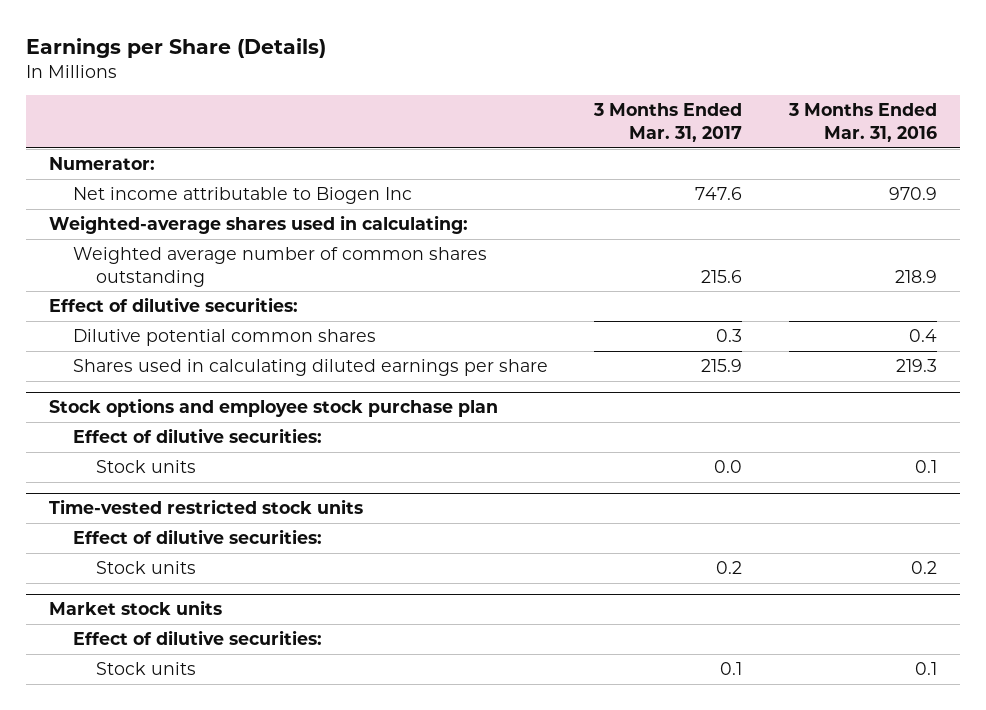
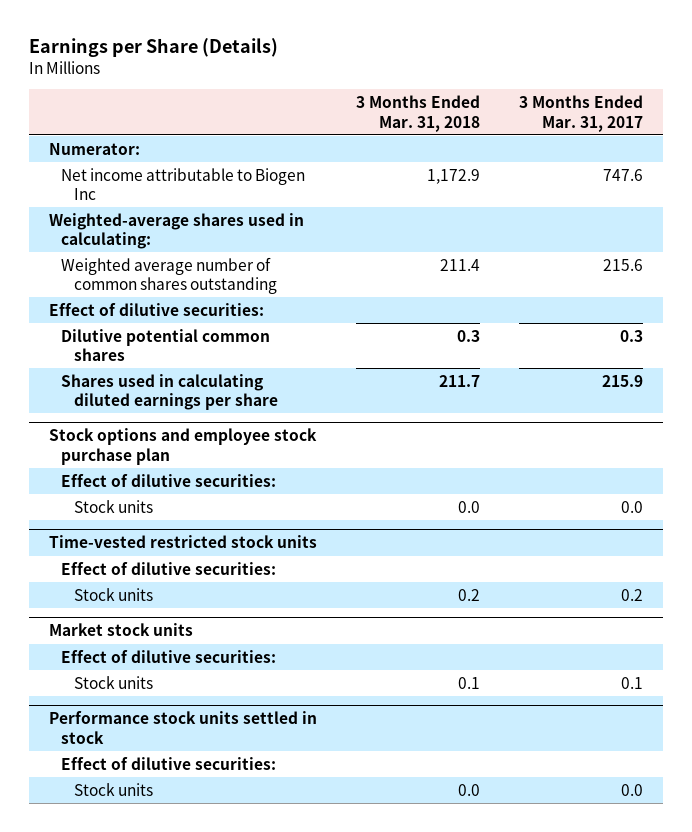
- | 3 Months Ended Mar. 31, 2017 | 3 Months Ended Mar. 31, 2016
+ | 3 Months Ended Mar. 31, 2018 | 3 Months Ended Mar. 31, 2017
+ Performance stock units settled in stock
+ Effect of dilutive securities:
+ Stock units | 0.0 | 0.0

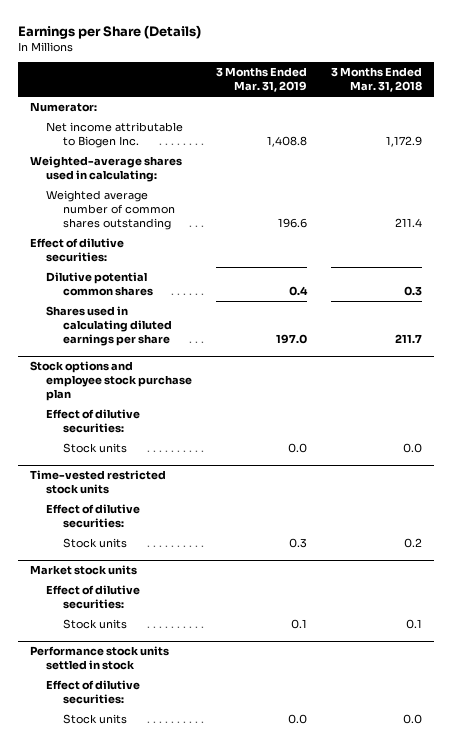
- | 3 Months Ended Mar. 31, 2018 | 3 Months Ended Mar. 31, 2017
+ | 3 Months Ended Mar. 31, 2019 | 3 Months Ended Mar. 31, 2018
- Net income attributable to Biogen Inc | 1,172.9 | 747.6
+ Net income attributable to Biogen Inc. | 1,408.8 | 1,172.9

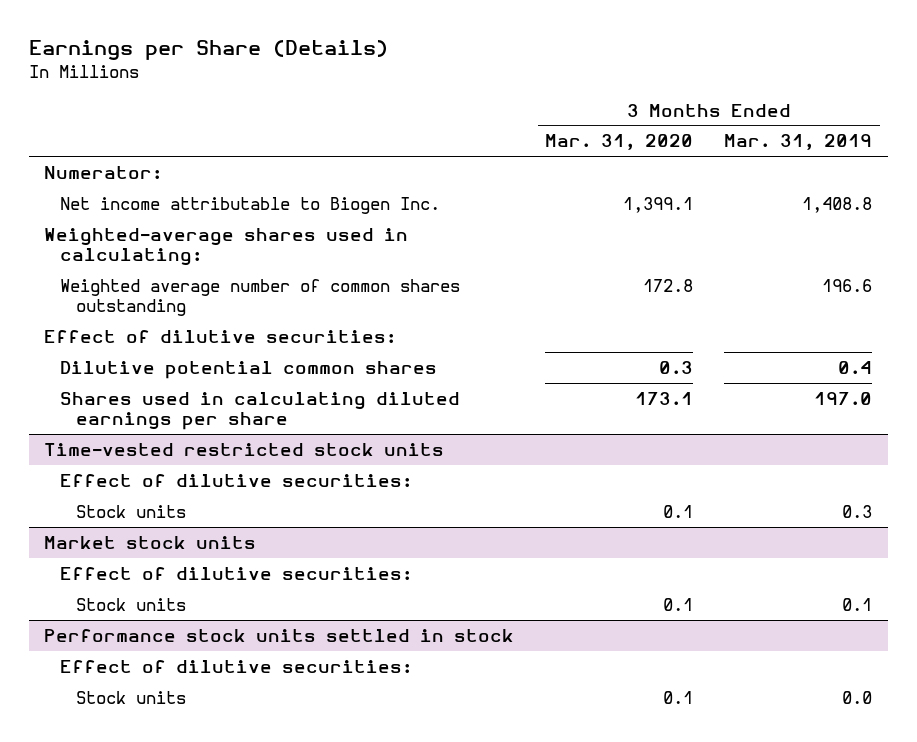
- | 3 Months Ended Mar. 31, 2019 | 3 Months Ended Mar. 31, 2018
+ | 3 Months Ended Mar. 31, 2020 | 3 Months Ended Mar. 31, 2019
- Stock options and employee stock purchase plan
- Effect of dilutive securities:
- Stock units | 0.0 | 0.0

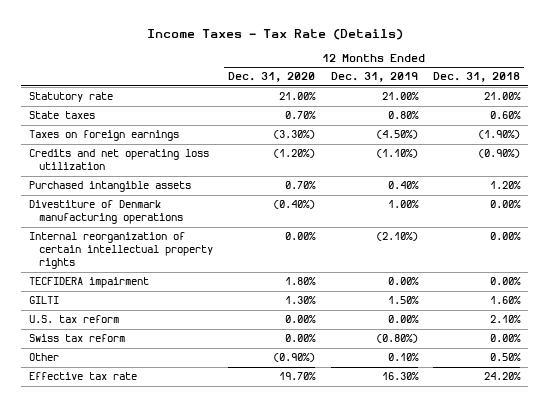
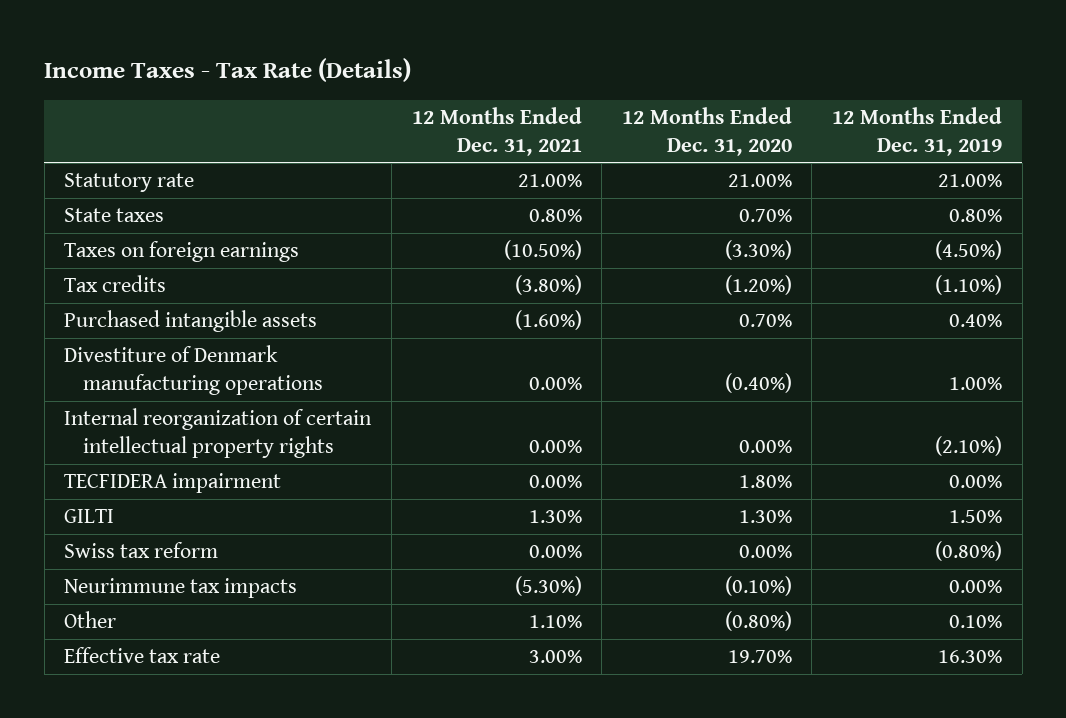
- | 12 Months Ended Dec. 31, 2020 | 12 Months Ended Dec. 31, 2019 | 12 Months Ended Dec. 31, 2018
+ | 12 Months Ended Dec. 31, 2021 | 12 Months Ended Dec. 31, 2020 | 12 Months Ended Dec. 31, 2019
- Credits and net operating loss utilization | (1.20%) | (1.10%) | (0.90%)
+ Tax credits | (3.80%) | (1.20%) | (1.10%)
- U.S. tax reform | 0.00% | 0.00% | 2.10%
- Other | (0.90%) | 0.10% | 0.50%
+ Neurimmune tax impacts | (5.30%) | (0.10%) | 0.00%
+ Other | 1.10% | (0.80%) | 0.10%

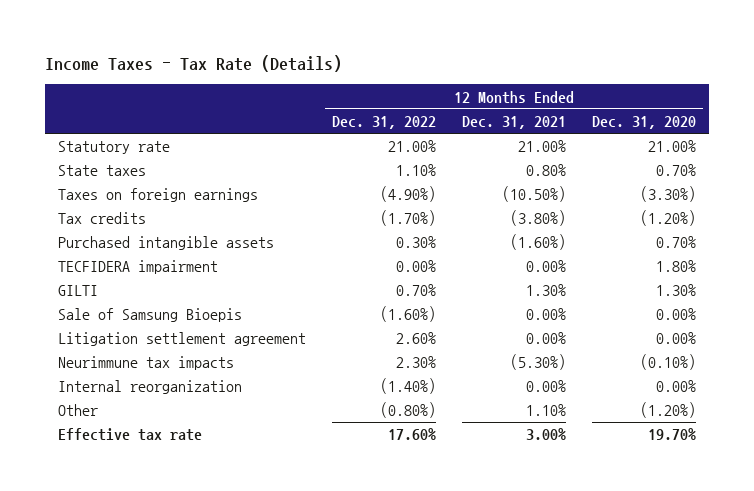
- | 12 Months Ended Dec. 31, 2021 | 12 Months Ended Dec. 31, 2020 | 12 Months Ended Dec. 31, 2019
+ | 12 Months Ended Dec. 31, 2022 | 12 Months Ended Dec. 31, 2021 | 12 Months Ended Dec. 31, 2020
- Divestiture of Denmark manufacturing operations | 0.00% | (0.40%) | 1.00%
- Internal reorganization of certain intellectual property rights | 0.00% | 0.00% | (2.10%)
- Swiss tax reform | 0.00% | 0.00% | (0.80%)
+ Sale of Samsung Bioepis | (1.60%) | 0.00% | 0.00%
+ Litigation settlement agreement | 2.60% | 0.00% | 0.00%
- Other | 1.10% | (0.80%) | 0.10%
+ Internal reorganization | (1.40%) | 0.00% | 0.00%
+ Other | (0.80%) | 1.10% | (1.20%)

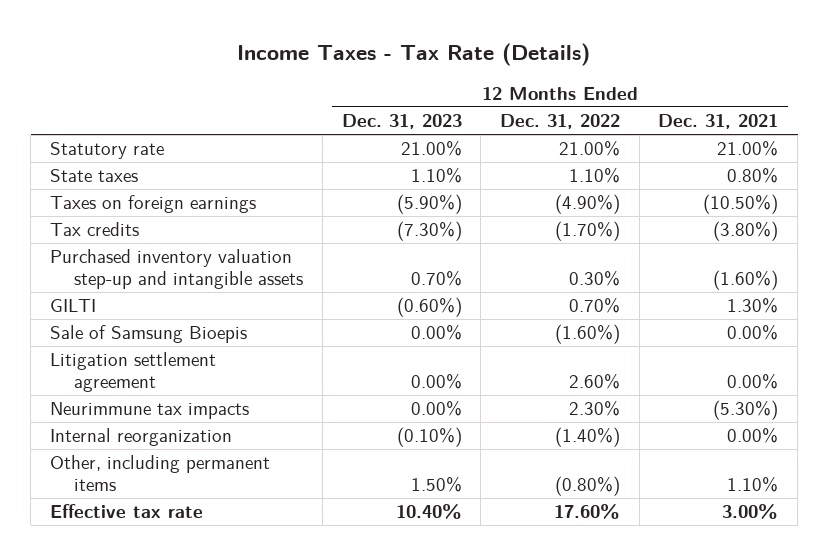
- | 12 Months Ended Dec. 31, 2022 | 12 Months Ended Dec. 31, 2021 | 12 Months Ended Dec. 31, 2020
+ | 12 Months Ended Dec. 31, 2023 | 12 Months Ended Dec. 31, 2022 | 12 Months Ended Dec. 31, 2021
- Purchased intangible assets | 0.30% | (1.60%) | 0.70%
- TECFIDERA impairment | 0.00% | 0.00% | 1.80%
+ Purchased inventory valuation step-up and intangible assets | 0.70% | 0.30% | (1.60%)
- Other | (0.80%) | 1.10% | (1.20%)
+ Other, including permanent items | 1.50% | (0.80%) | 1.10%

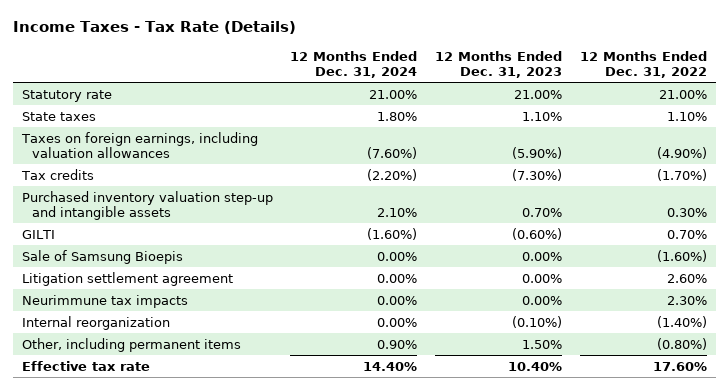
- | 12 Months Ended Dec. 31, 2023 | 12 Months Ended Dec. 31, 2022 | 12 Months Ended Dec. 31, 2021
+ | 12 Months Ended Dec. 31, 2024 | 12 Months Ended Dec. 31, 2023 | 12 Months Ended Dec. 31, 2022
- Taxes on foreign earnings | (5.90%) | (4.90%) | (10.50%)
+ Taxes on foreign earnings, including valuation allowances | (7.60%) | (5.90%) | (4.90%)

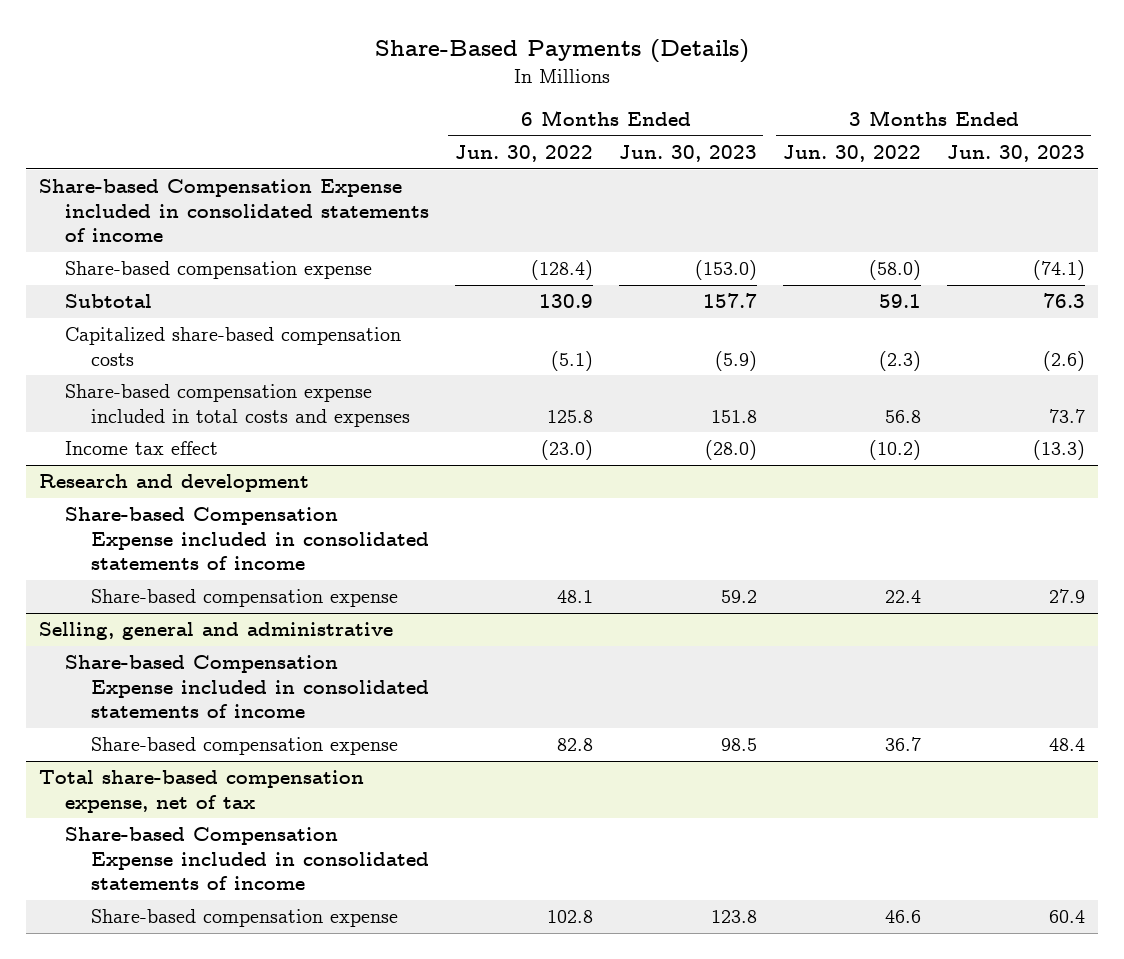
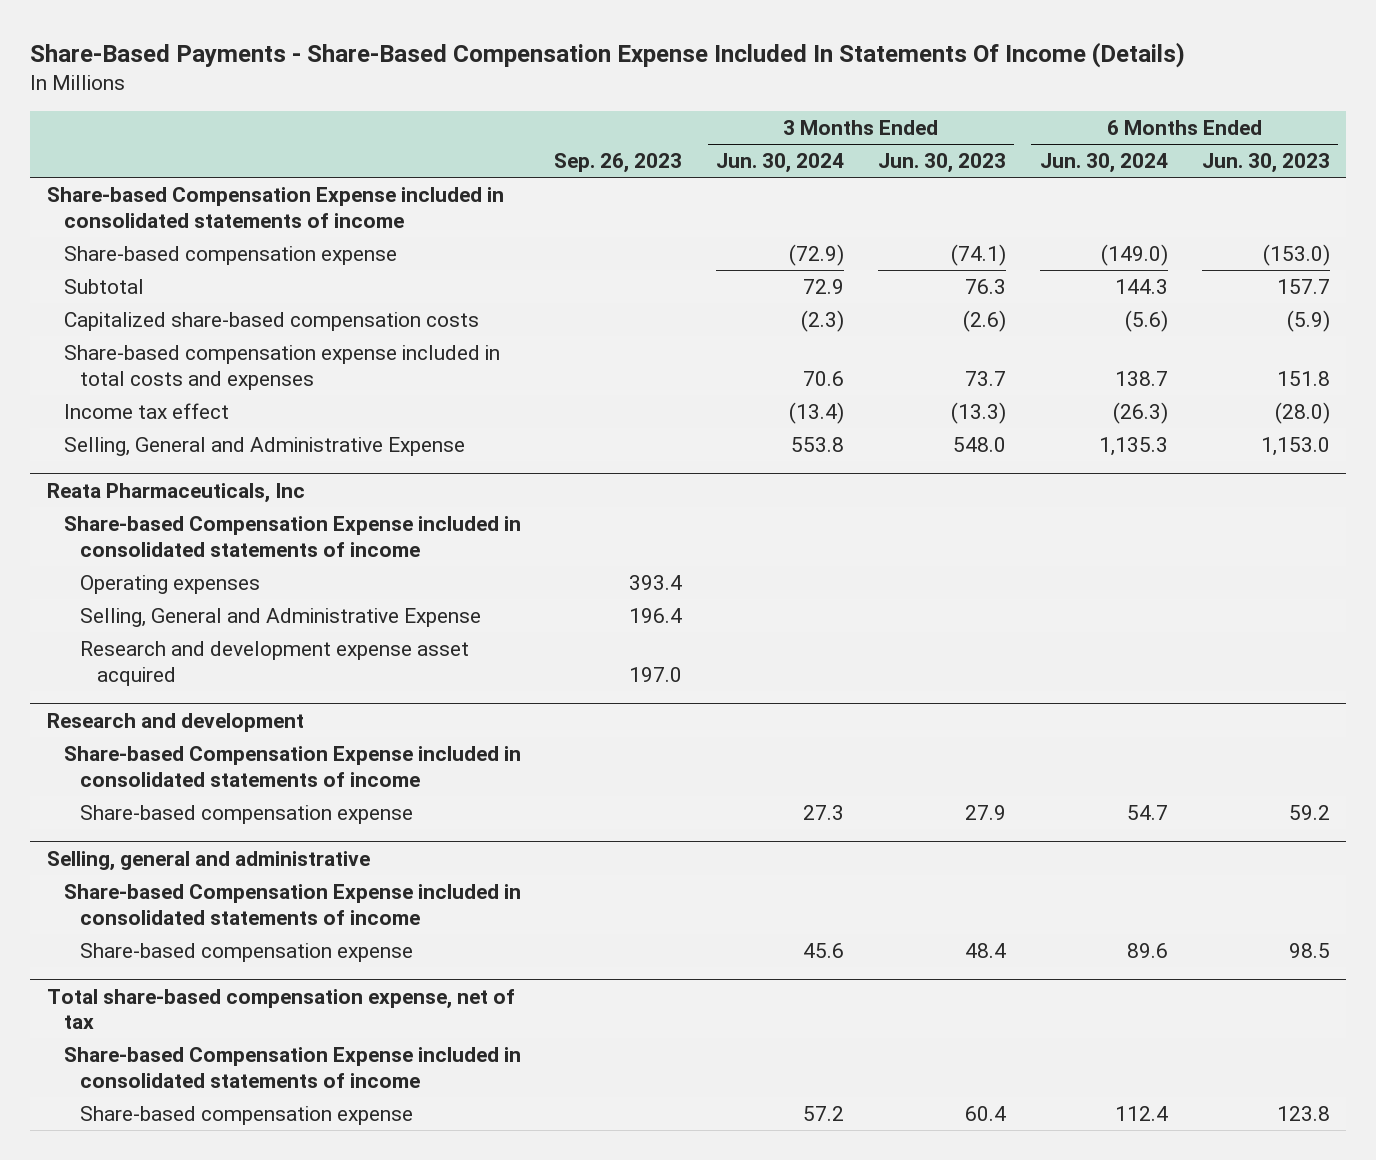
- Share-Based Payments (Details)
+ Share-Based Payments - Share-Based Compensation Expense Included In Statements Of Income (Details)
- | 6 Months Ended Jun. 30, 2022 | 6 Months Ended Jun. 30, 2023 | 3 Months Ended Jun. 30, 2022 | 3 Months Ended Jun. 30, 2023
+ | Sep. 26, 2023 | 3 Months Ended Jun. 30, 2024 | 3 Months Ended Jun. 30, 2023 | 6 Months Ended Jun. 30, 2024 | 6 Months Ended Jun. 30, 2023
+ Selling, General and Administrative Expense | | 553.8 | 548.0 | 1,135.3 | 1,153.0
+ Reata Pharmaceuticals, Inc
+ Share-based Compensation Expense included in consolidated statements of income
+ Operating expenses | 393.4 | | | |
+ Selling, General and Administrative Expense | 196.4 | | | |
+ Research and development expense asset acquired | 197.0 | | | |

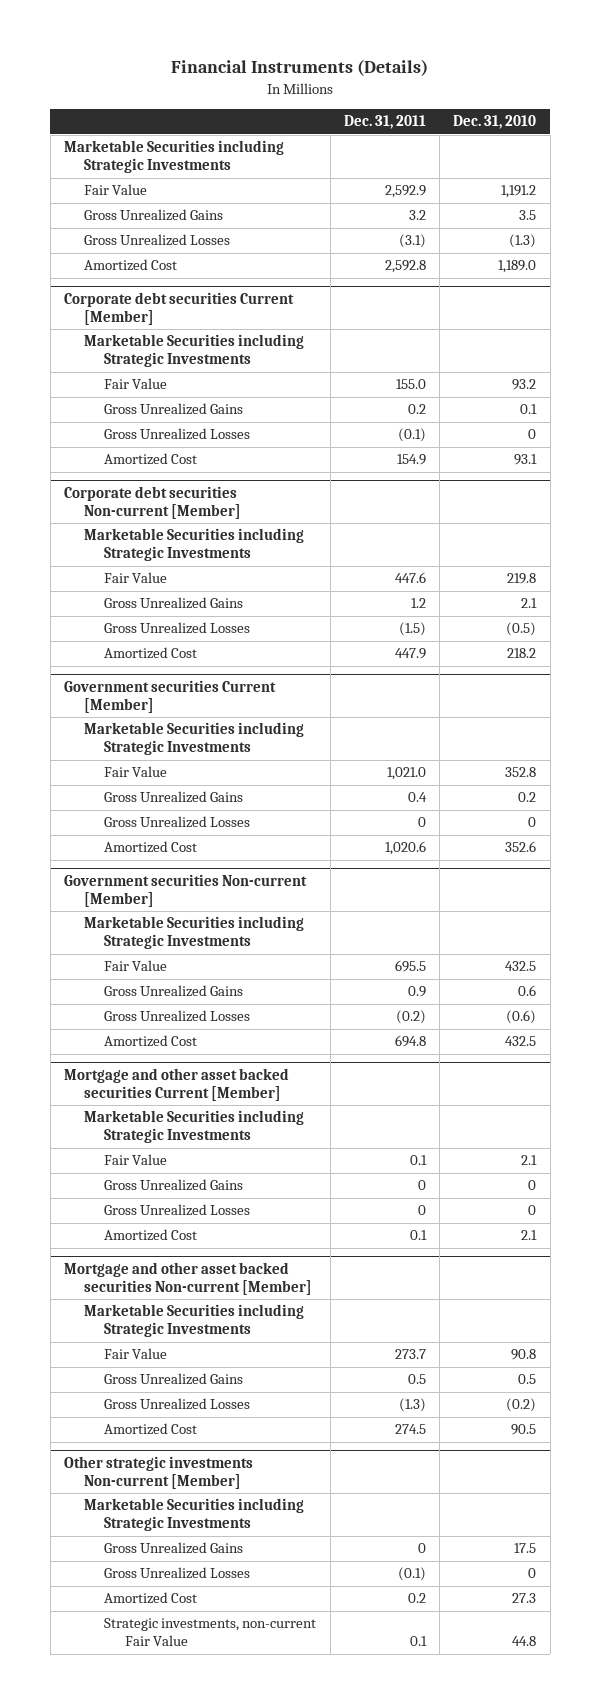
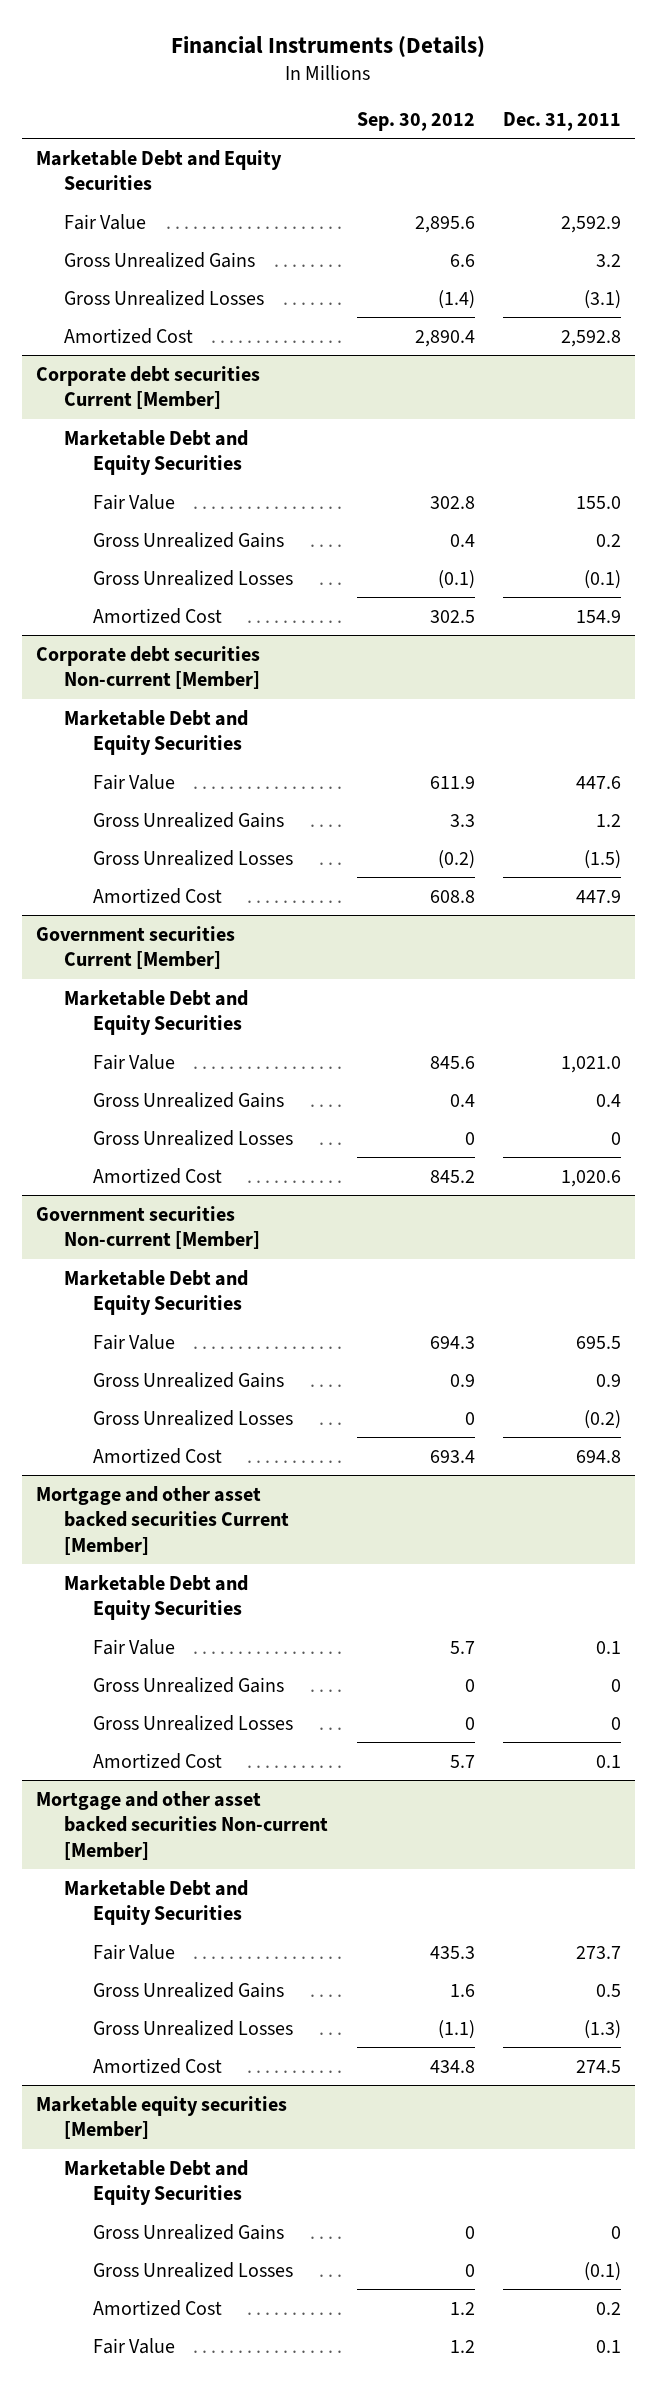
- | Dec. 31, 2011 | Dec. 31, 2010
+ | Sep. 30, 2012 | Dec. 31, 2011
- Marketable Securities including Strategic Investments
+ Marketable Debt and Equity Securities
@ Corporate debt securities Current [Member]
- Marketable Securities including Strategic Investments
+ Marketable Debt and Equity Securities
@ Corporate debt securities Non-current [Member]
- Marketable Securities including Strategic Investments
+ Marketable Debt and Equity Securities
@ Government securities Current [Member]
- Marketable Securities including Strategic Investments
+ Marketable Debt and Equity Securities
@ Government securities Non-current [Member]
- Marketable Securities including Strategic Investments
+ Marketable Debt and Equity Securities
@ Mortgage and other asset backed securities Current [Member]
- Marketable Securities including Strategic Investments
+ Marketable Debt and Equity Securities
@ Mortgage and other asset backed securities Non-current [Member]
- Marketable Securities including Strategic Investments
+ Marketable Debt and Equity Securities
- Other strategic investments Non-current [Member]
- Marketable Securities including Strategic Investments
+ Marketable equity securities [Member]
+ Marketable Debt and Equity Securities
- Strategic investments, non-current Fair Value | 0.1 | 44.8
+ Fair Value | 1.2 | 0.1

